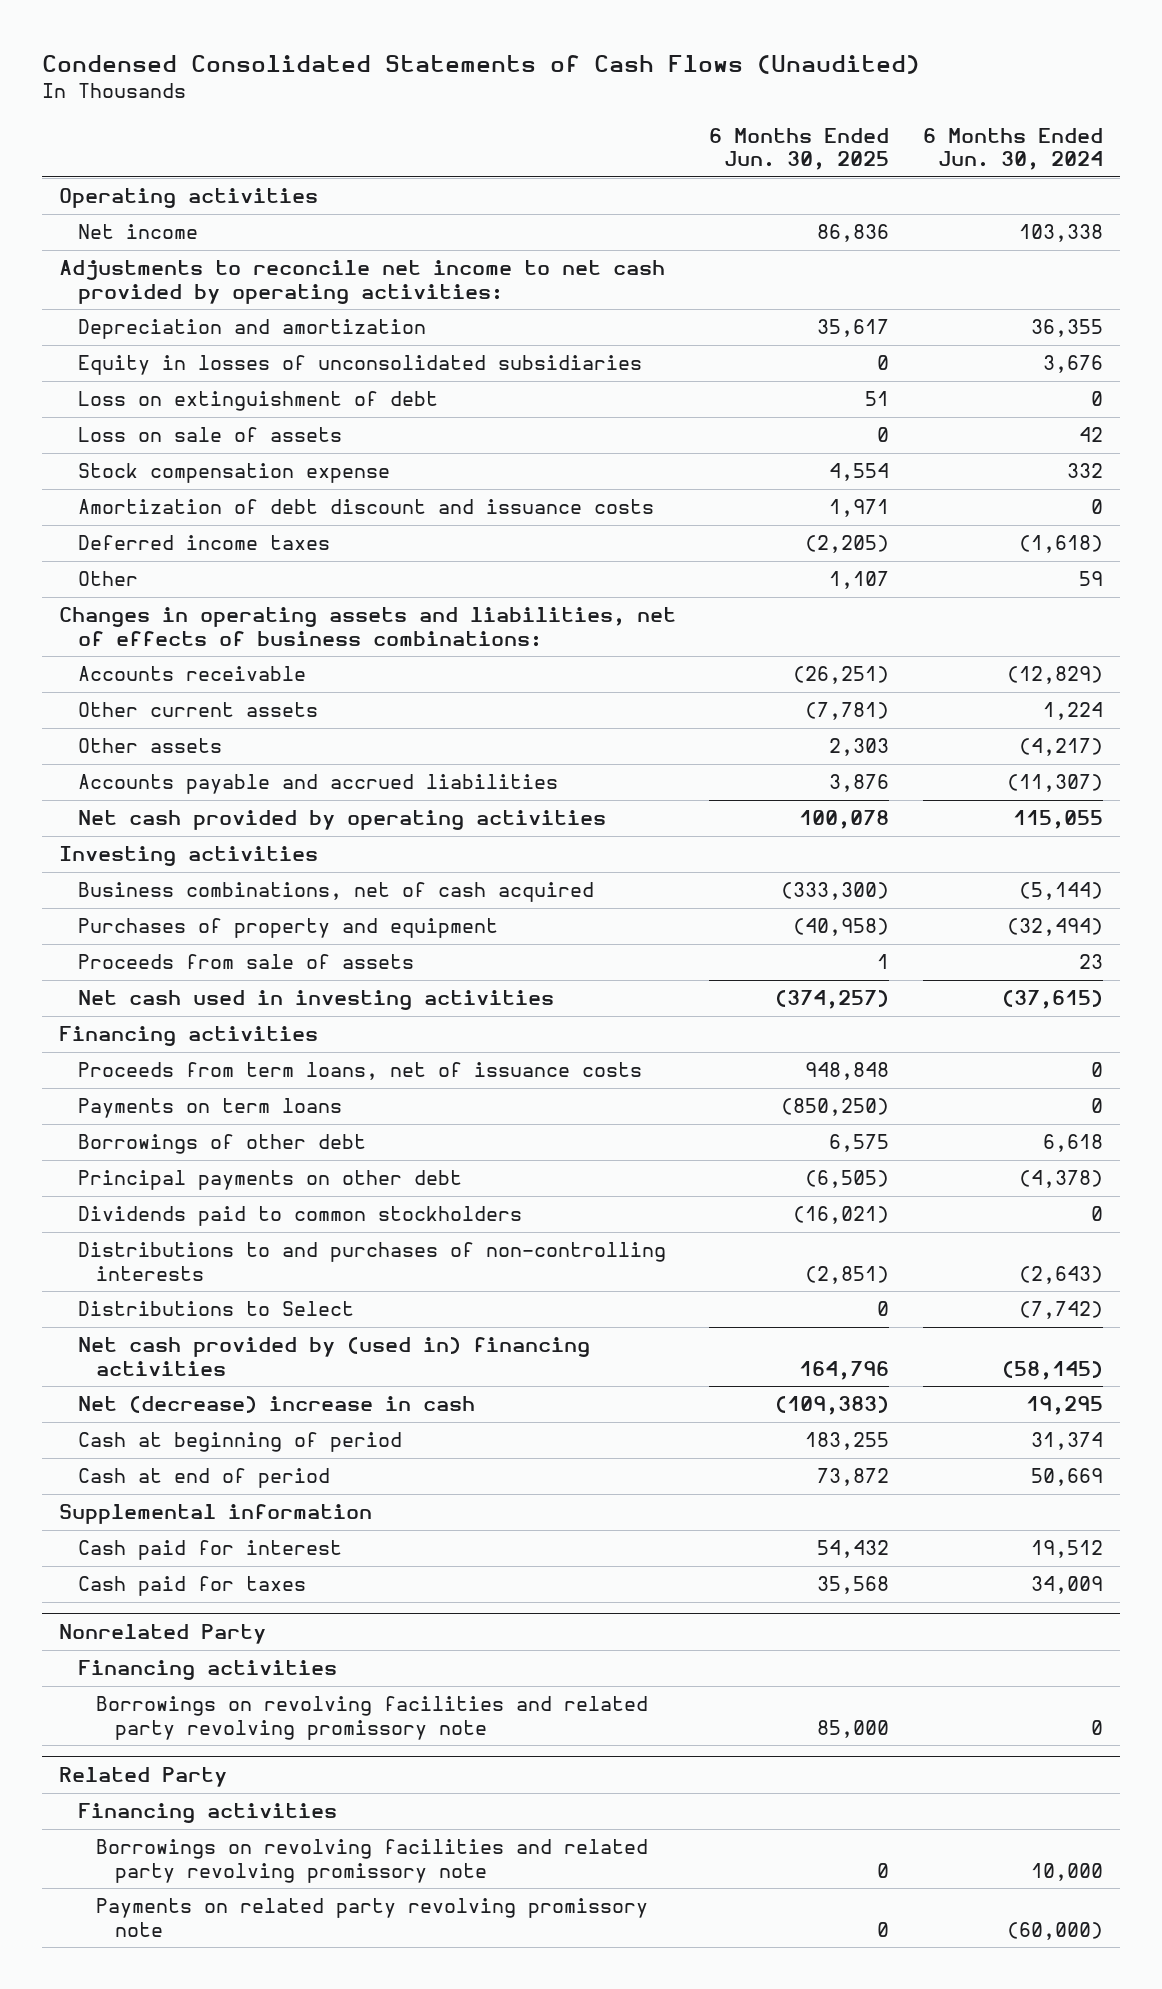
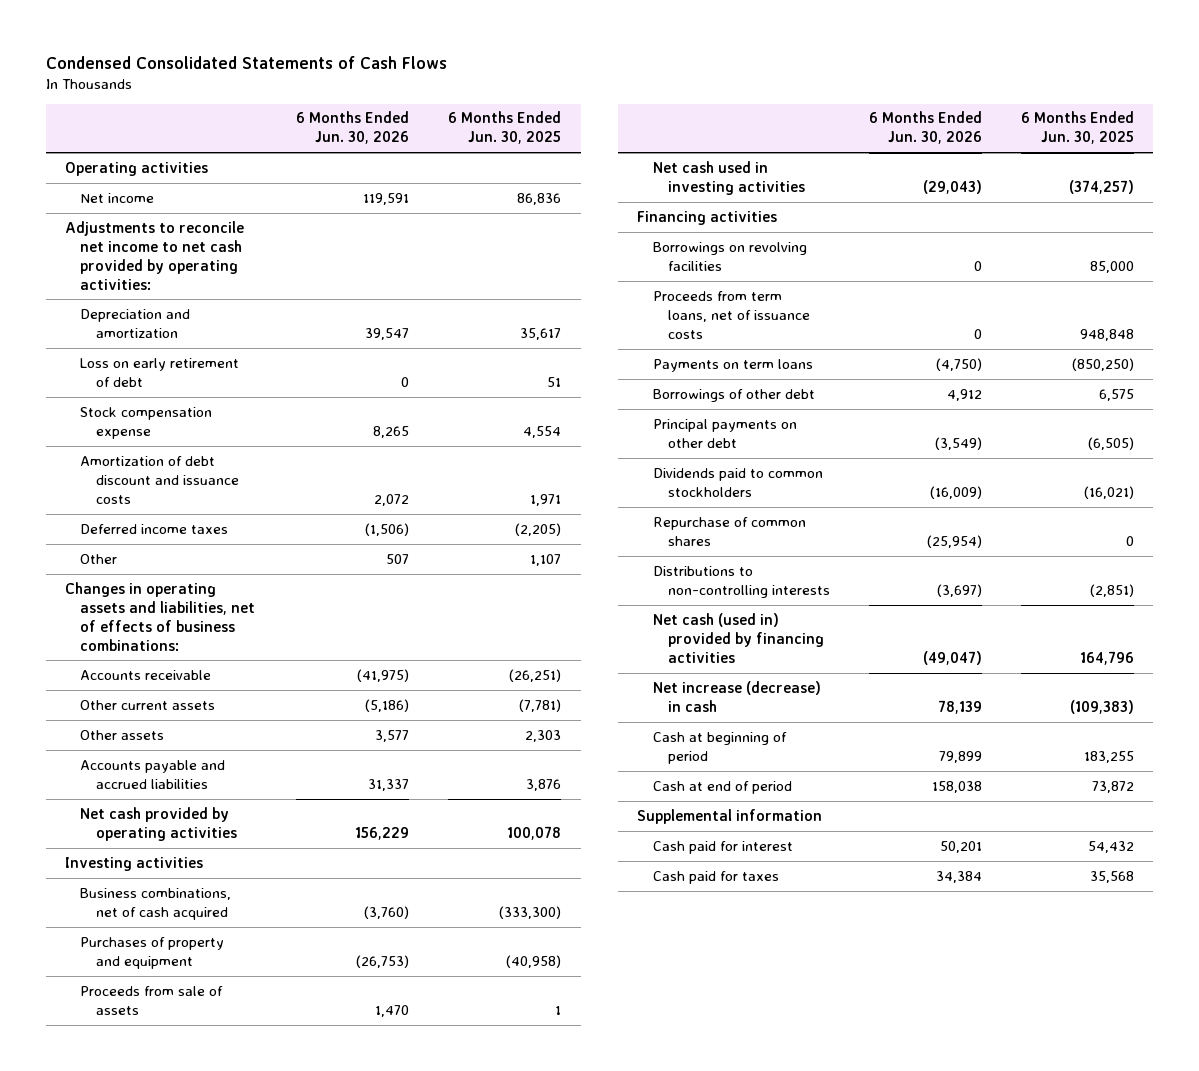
- Condensed Consolidated Statements of Cash Flows (Unaudited)
+ Condensed Consolidated Statements of Cash Flows
- | 6 Months Ended Jun. 30, 2025 | 6 Months Ended Jun. 30, 2024
+ | 6 Months Ended Jun. 30, 2026 | 6 Months Ended Jun. 30, 2025
- Equity in losses of unconsolidated subsidiaries | 0 | 3,676
- Loss on extinguishment of debt | 51 | 0
- Loss on sale of assets | 0 | 42
+ Loss on early retirement of debt | 0 | 51
+ Borrowings on revolving facilities | 0 | 85,000
- Distributions to and purchases of non-controlling interests | (2,851) | (2,643)
- Distributions to Select | 0 | (7,742)
- Net cash provided by (used in) financing activities | 164,796 | (58,145)
- Net (decrease) increase in cash | (109,383) | 19,295
+ Repurchase of common shares | (25,954) | 0
+ Distributions to non-controlling interests | (3,697) | (2,851)
+ Net cash (used in) provided by financing activities | (49,047) | 164,796
+ Net increase (decrease) in cash | 78,139 | (109,383)
- Nonrelated Party
- Financing activities
- Borrowings on revolving facilities and related party revolving promissory note | 85,000 | 0
- Related Party
- Financing activities
- Borrowings on revolving facilities and related party revolving promissory note | 0 | 10,000
- Payments on related party revolving promissory note | 0 | (60,000)

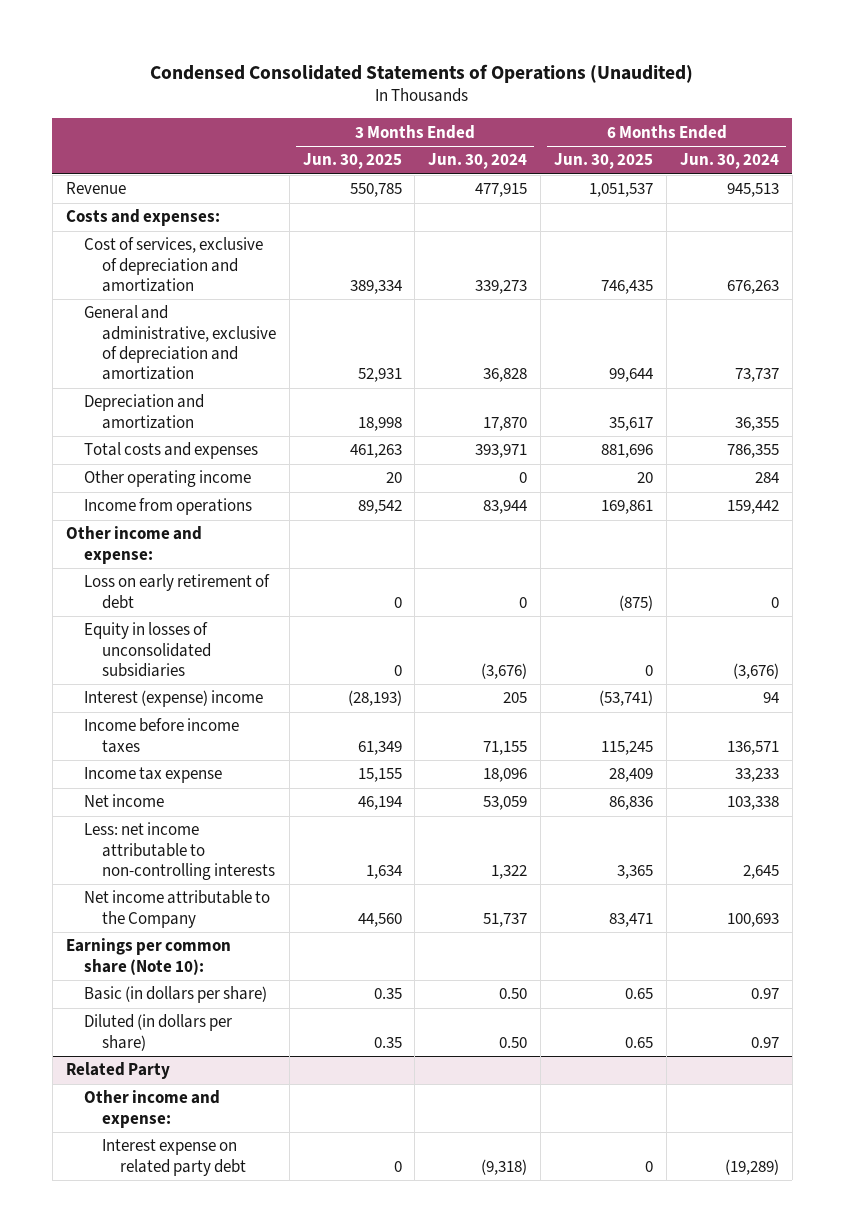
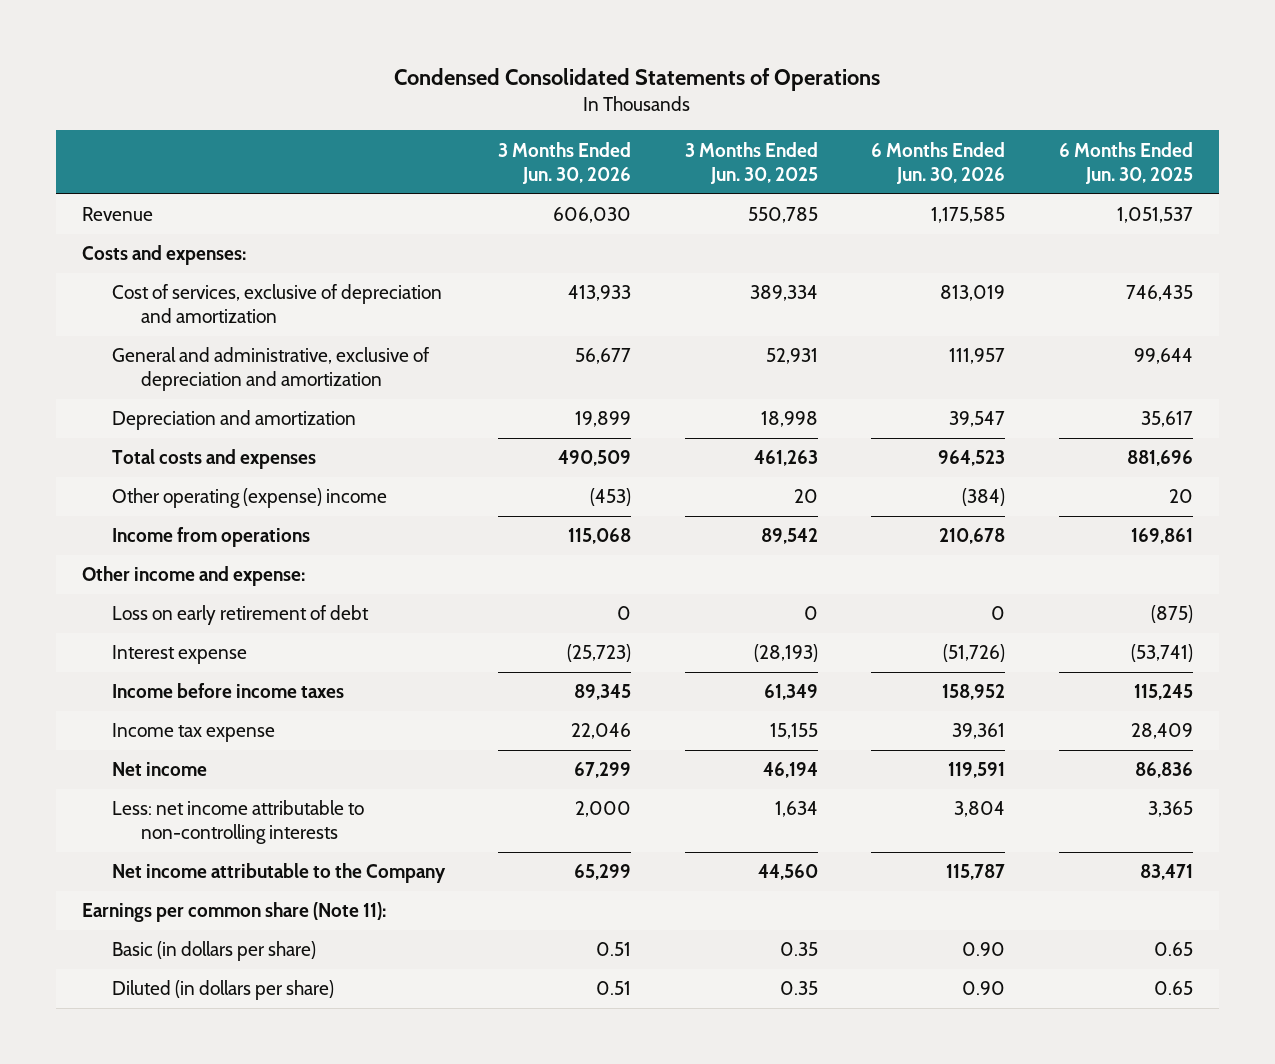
- Condensed Consolidated Statements of Operations (Unaudited)
+ Condensed Consolidated Statements of Operations
- | 3 Months Ended Jun. 30, 2025 | 3 Months Ended Jun. 30, 2024 | 6 Months Ended Jun. 30, 2025 | 6 Months Ended Jun. 30, 2024
+ | 3 Months Ended Jun. 30, 2026 | 3 Months Ended Jun. 30, 2025 | 6 Months Ended Jun. 30, 2026 | 6 Months Ended Jun. 30, 2025
- Other operating income | 20 | 0 | 20 | 284
+ Other operating (expense) income | (453) | 20 | (384) | 20
- Equity in losses of unconsolidated subsidiaries | 0 | (3,676) | 0 | (3,676)
- Interest (expense) income | (28,193) | 205 | (53,741) | 94
+ Interest expense | (25,723) | (28,193) | (51,726) | (53,741)
- Earnings per common share (Note 10):
+ Earnings per common share (Note 11):
- Related Party
- Other income and expense:
- Interest expense on related party debt | 0 | (9,318) | 0 | (19,289)

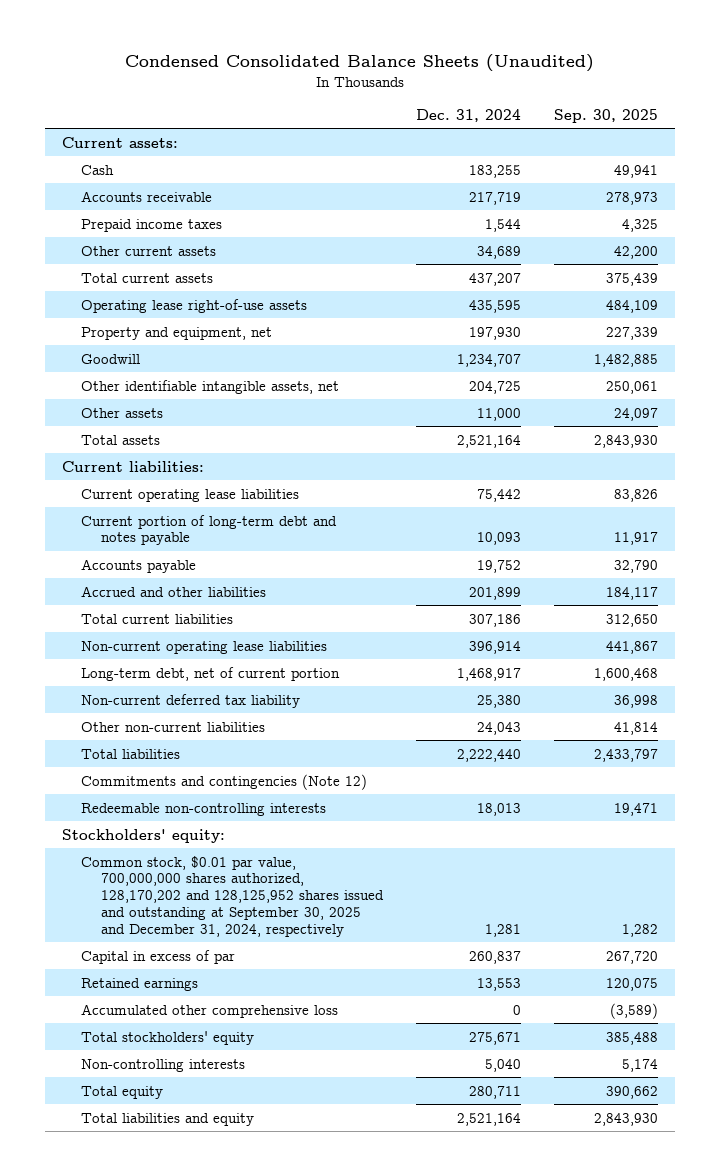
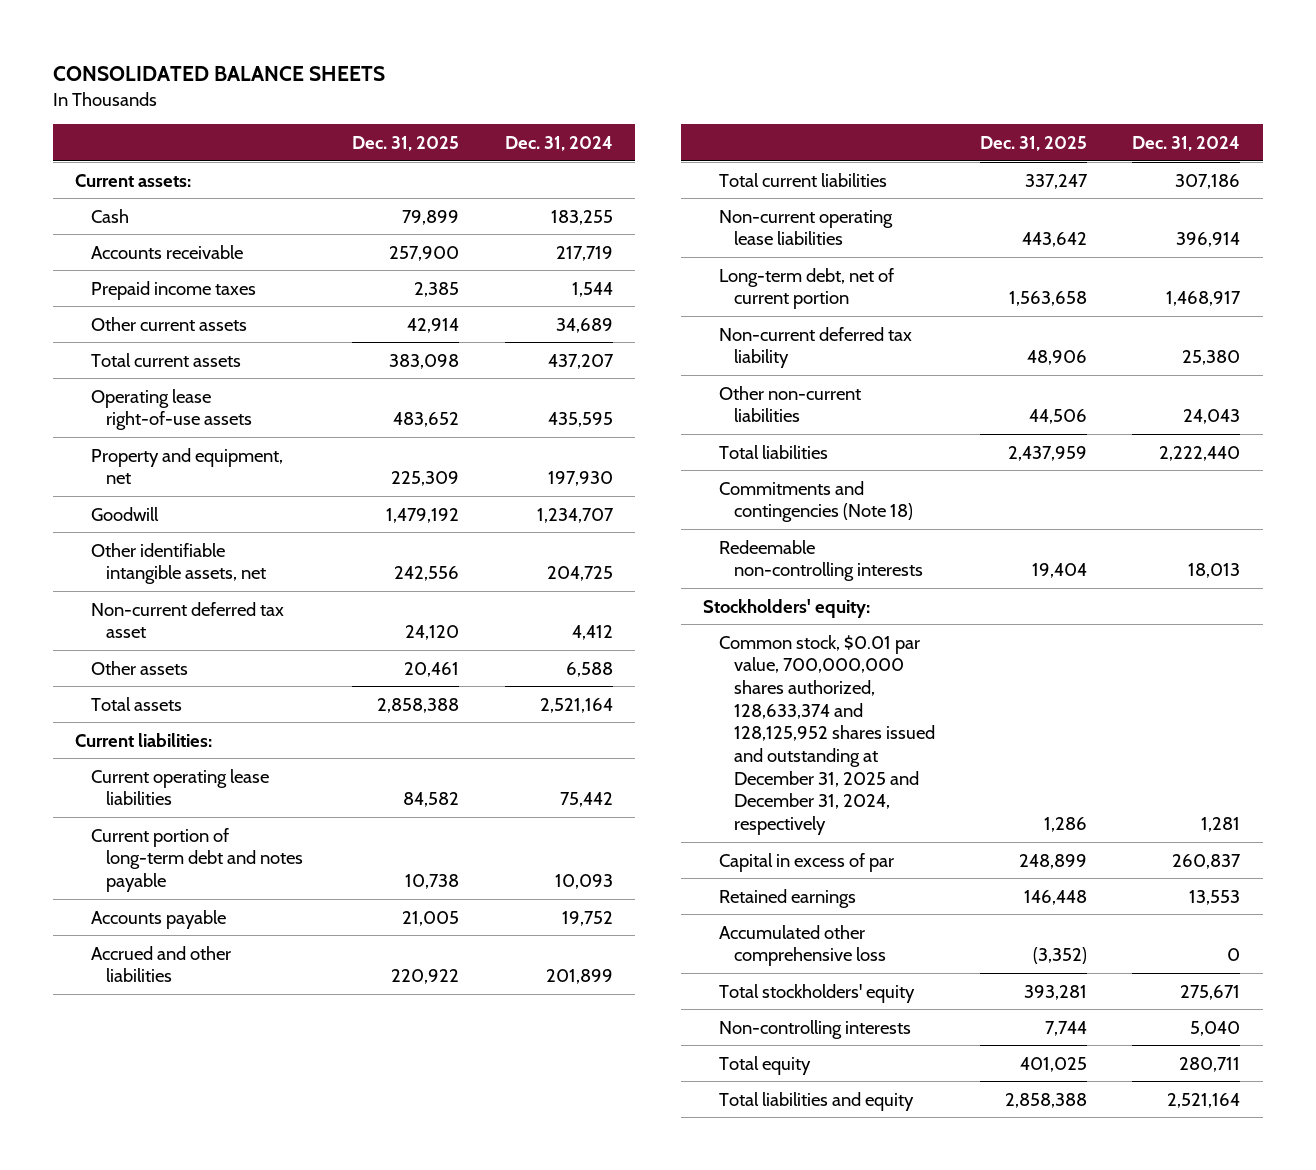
- Condensed Consolidated Balance Sheets (Unaudited)
+ CONSOLIDATED BALANCE SHEETS
- | Dec. 31, 2024 | Sep. 30, 2025
+ | Dec. 31, 2025 | Dec. 31, 2024
- Other assets | 11,000 | 24,097
+ Non-current deferred tax asset | 24,120 | 4,412
+ Other assets | 20,461 | 6,588
- Commitments and contingencies (Note 12)
+ Commitments and contingencies (Note 18)
- Common stock, $0.01 par value, 700,000,000 shares authorized, 128,170,202 and 128,125,952 shares issued and outstanding at September 30, 2025 and December 31, 2024, respectively | 1,281 | 1,282
+ Common stock, $0.01 par value, 700,000,000 shares authorized, 128,633,374 and 128,125,952 shares issued and outstanding at December 31, 2025 and December 31, 2024, respectively | 1,286 | 1,281

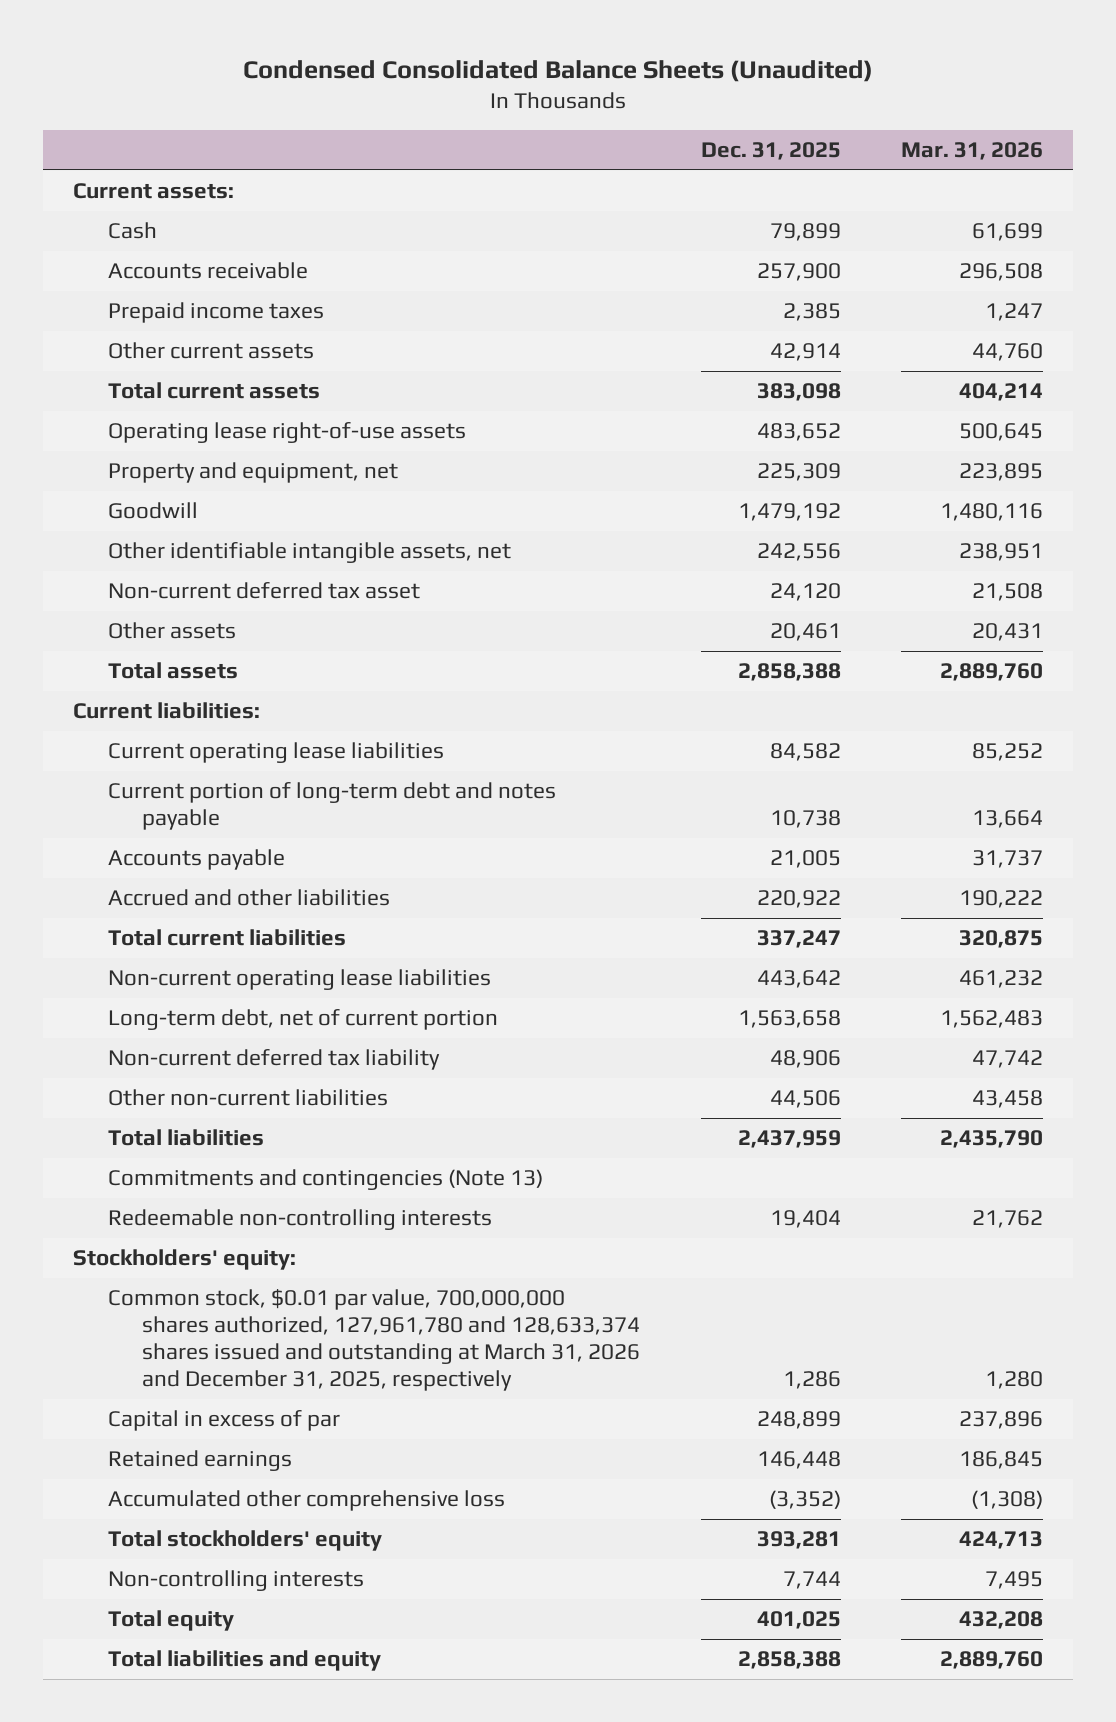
- CONSOLIDATED BALANCE SHEETS
+ Condensed Consolidated Balance Sheets (Unaudited)
- | Dec. 31, 2025 | Dec. 31, 2024
+ | Dec. 31, 2025 | Mar. 31, 2026
- Commitments and contingencies (Note 18)
+ Commitments and contingencies (Note 13)
- Common stock, $0.01 par value, 700,000,000 shares authorized, 128,633,374 and 128,125,952 shares issued and outstanding at December 31, 2025 and December 31, 2024, respectively | 1,286 | 1,281
+ Common stock, $0.01 par value, 700,000,000 shares authorized, 127,961,780 and 128,633,374 shares issued and outstanding at March 31, 2026 and December 31, 2025, respectively | 1,286 | 1,280

